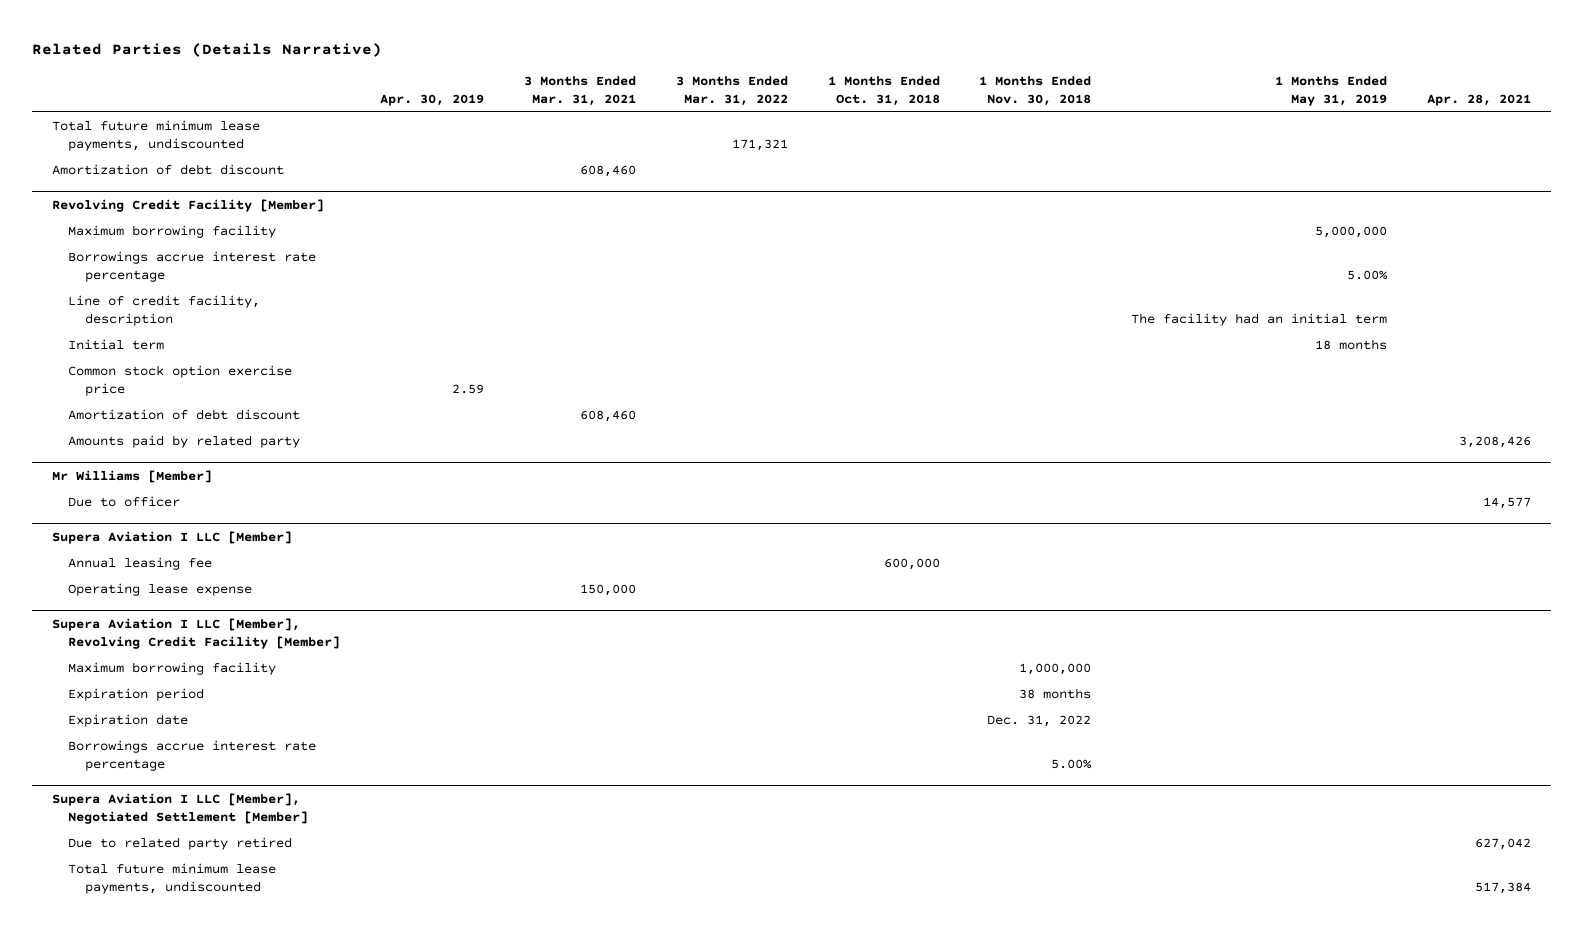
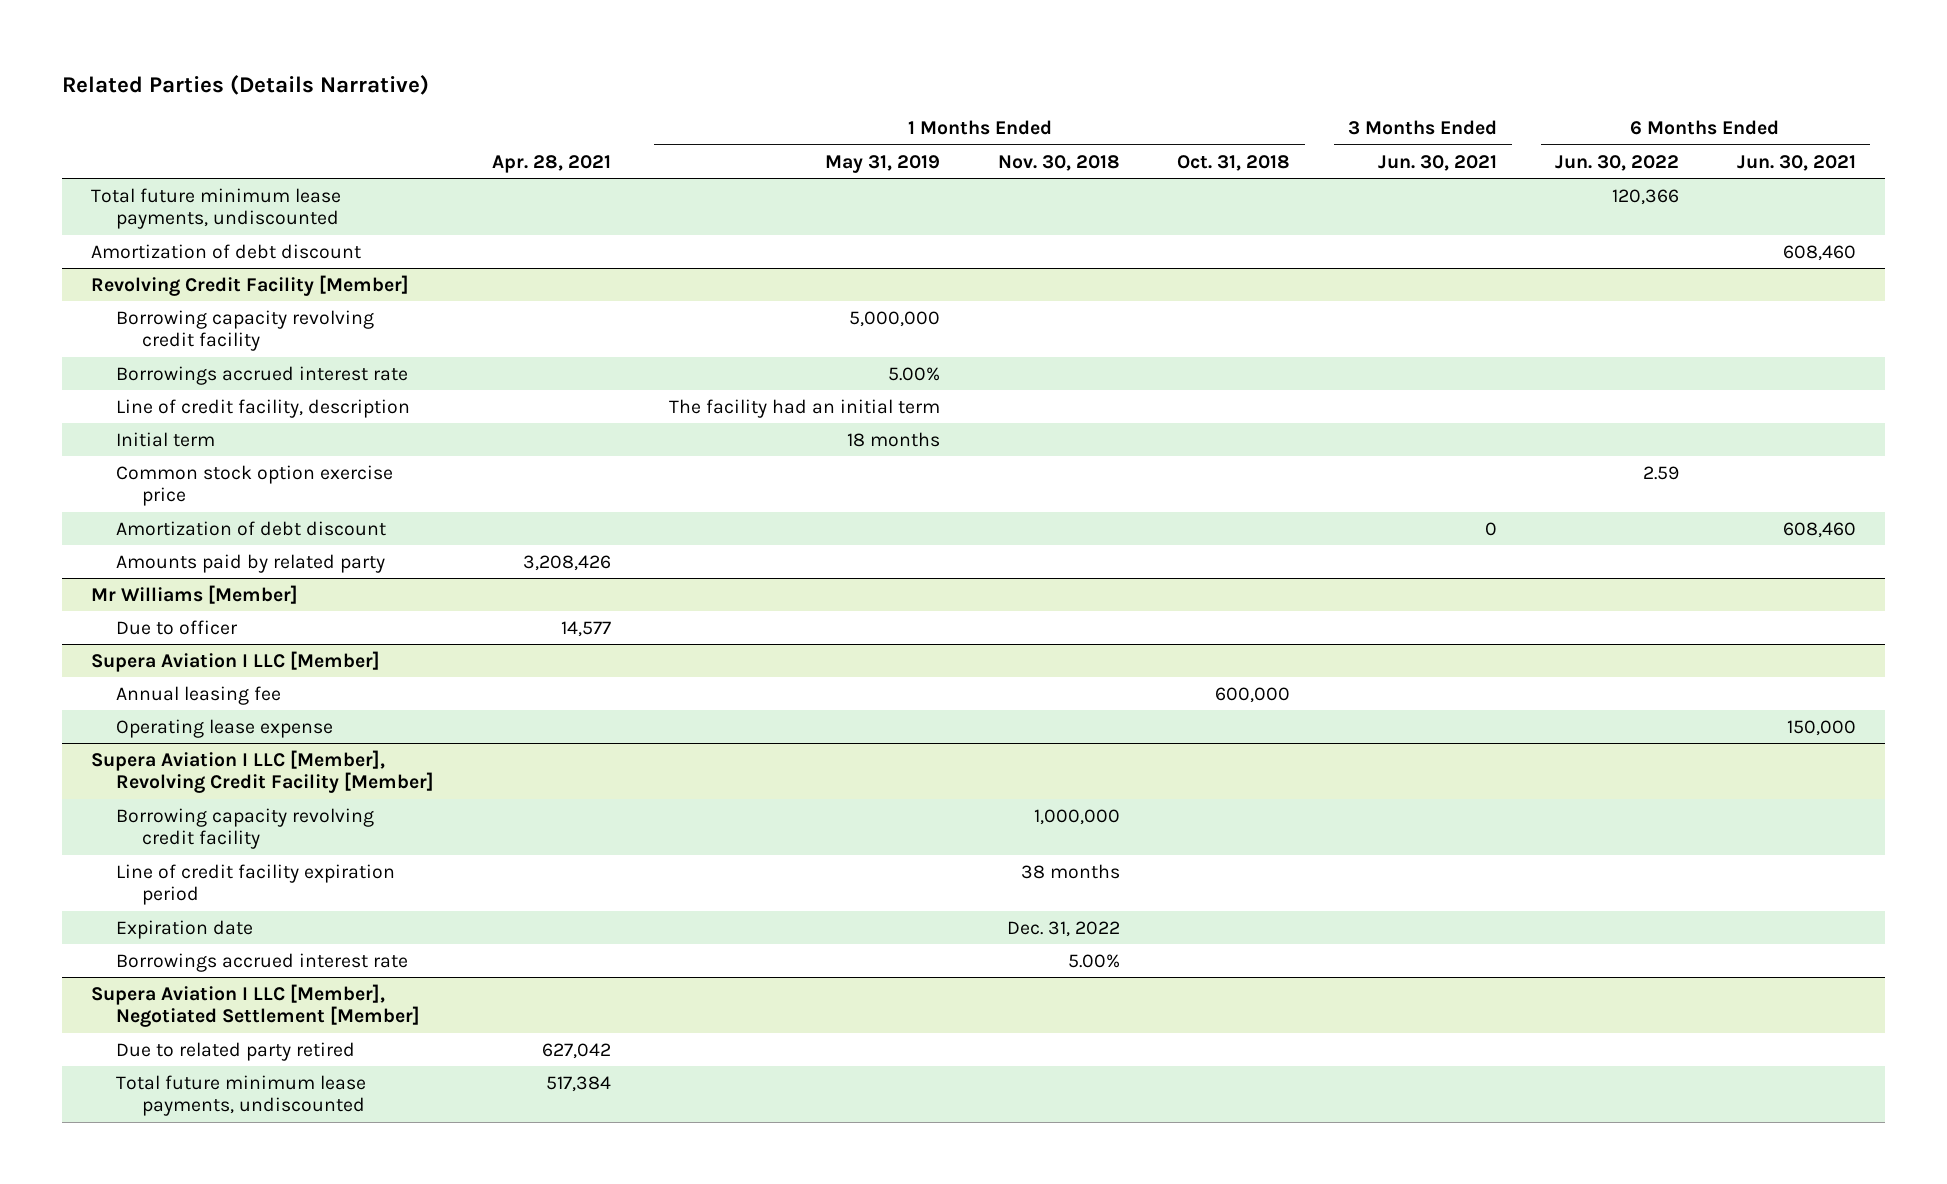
- | Apr. 30, 2019 | 3 Months Ended Mar. 31, 2021 | 3 Months Ended Mar. 31, 2022 | 1 Months Ended Oct. 31, 2018 | 1 Months Ended Nov. 30, 2018 | 1 Months Ended May 31, 2019 | Apr. 28, 2021
+ | Apr. 28, 2021 | 1 Months Ended May 31, 2019 | 1 Months Ended Nov. 30, 2018 | 1 Months Ended Oct. 31, 2018 | 3 Months Ended Jun. 30, 2021 | 6 Months Ended Jun. 30, 2022 | 6 Months Ended Jun. 30, 2021
@ Revolving Credit Facility [Member]
- Maximum borrowing facility | | | | | | 5,000,000 |
- Borrowings accrue interest rate percentage | | | | | | 5.00% |
+ Borrowing capacity revolving credit facility | | 5,000,000 | | | | |
+ Borrowings accrued interest rate | | 5.00% | | | | |
@ Supera Aviation I LLC [Member], Revolving Credit Facility [Member]
- Maximum borrowing facility | | | | | 1,000,000 | |
- Expiration period | | | | | 38 months | |
+ Borrowing capacity revolving credit facility | | | 1,000,000 | | | |
+ Line of credit facility expiration period | | | 38 months | | | |
- Borrowings accrue interest rate percentage | | | | | 5.00% | |
+ Borrowings accrued interest rate | | | 5.00% | | | |

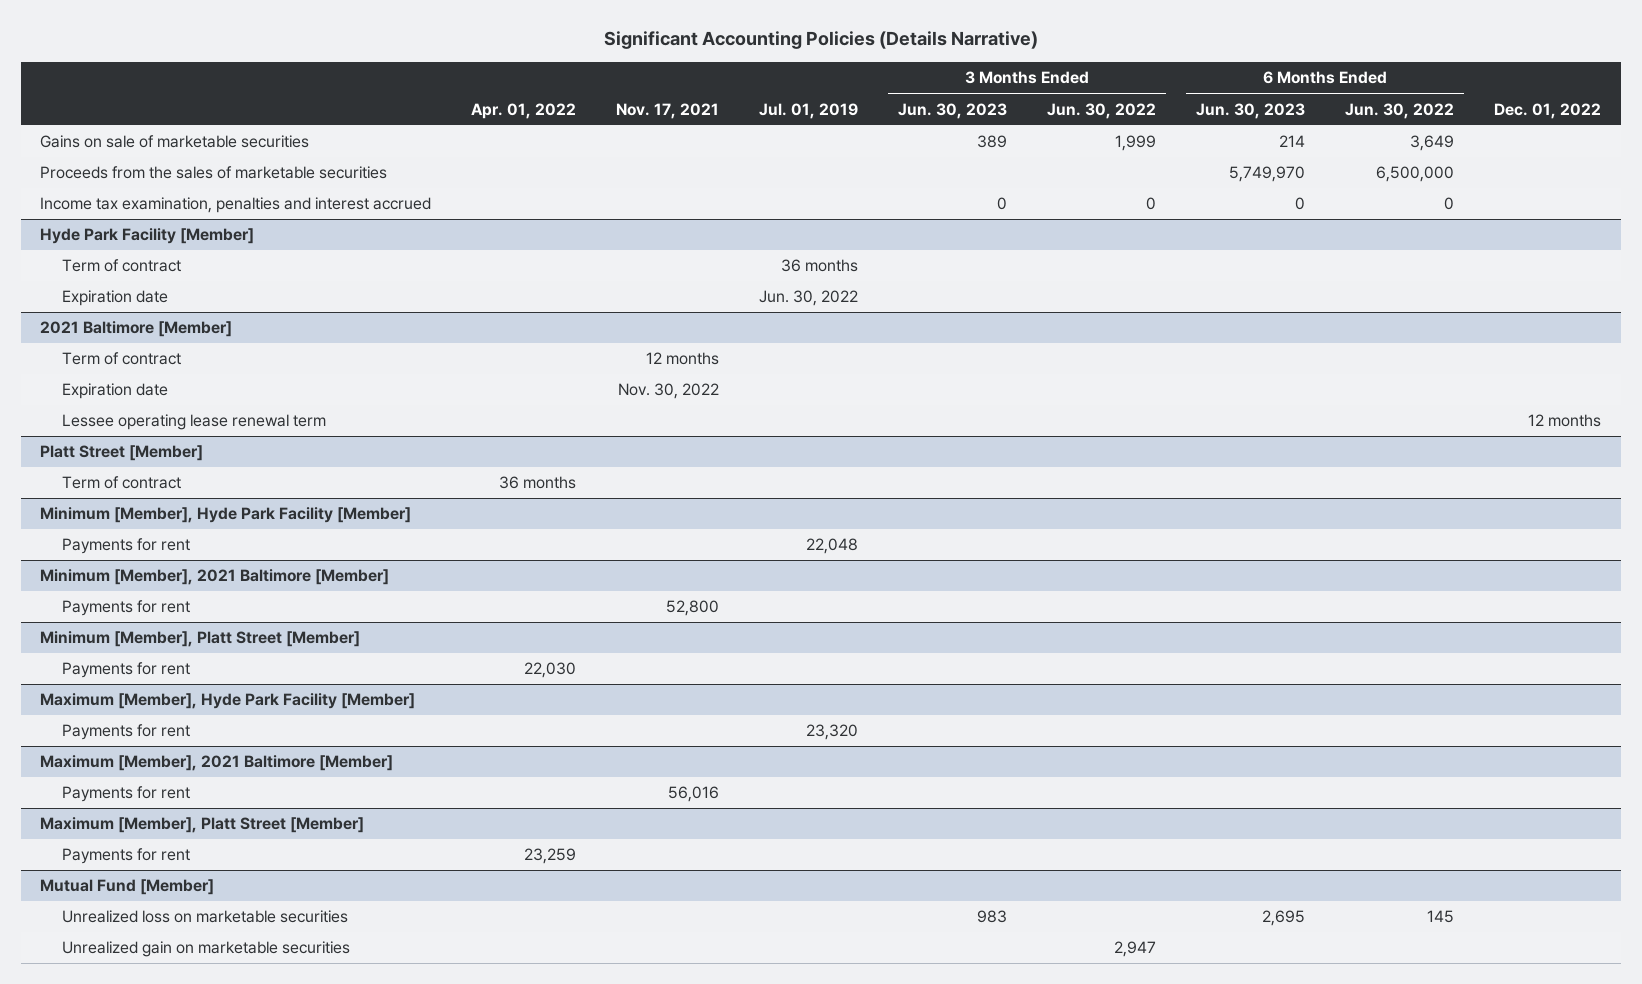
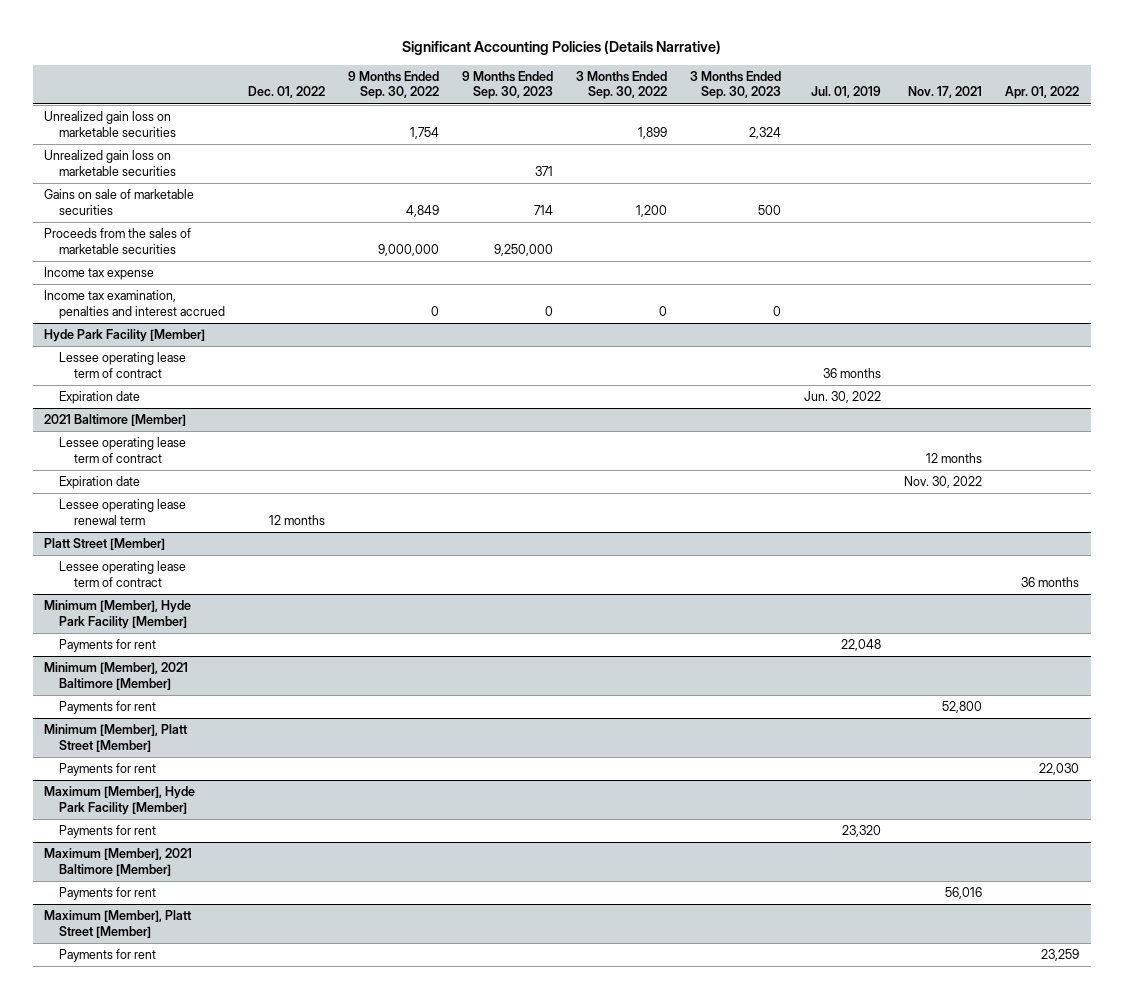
- | Apr. 01, 2022 | Nov. 17, 2021 | Jul. 01, 2019 | 3 Months Ended Jun. 30, 2023 | 3 Months Ended Jun. 30, 2022 | 6 Months Ended Jun. 30, 2023 | 6 Months Ended Jun. 30, 2022 | Dec. 01, 2022
+ | Dec. 01, 2022 | 9 Months Ended Sep. 30, 2022 | 9 Months Ended Sep. 30, 2023 | 3 Months Ended Sep. 30, 2022 | 3 Months Ended Sep. 30, 2023 | Jul. 01, 2019 | Nov. 17, 2021 | Apr. 01, 2022
+ Unrealized gain loss on marketable securities | | 1,754 | | 1,899 | 2,324 | | |
+ Unrealized gain loss on marketable securities | | | 371 | | | | |
+ Income tax expense
@ Hyde Park Facility [Member]
- Term of contract | | | 36 months | | | | |
+ Lessee operating lease term of contract | | | | | | 36 months | |
@ 2021 Baltimore [Member]
- Term of contract | | 12 months | | | | | |
+ Lessee operating lease term of contract | | | | | | | 12 months |
@ Platt Street [Member]
- Term of contract | 36 months | | | | | | |
+ Lessee operating lease term of contract | | | | | | | | 36 months
- Mutual Fund [Member]
- Unrealized loss on marketable securities | | | | 983 | | 2,695 | 145 |
- Unrealized gain on marketable securities | | | | | 2,947 | | |

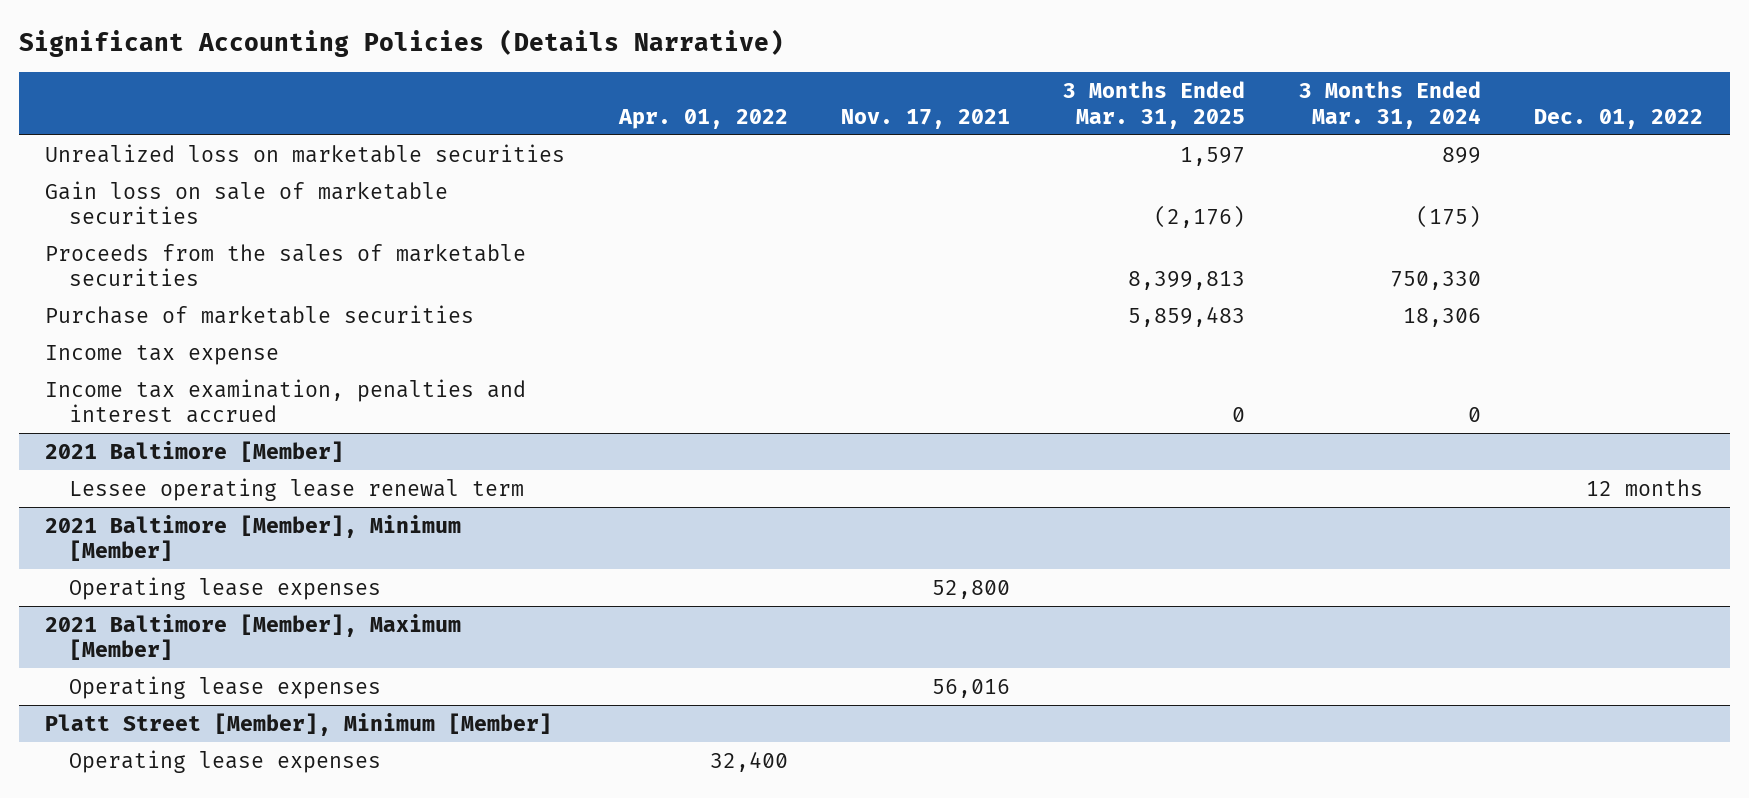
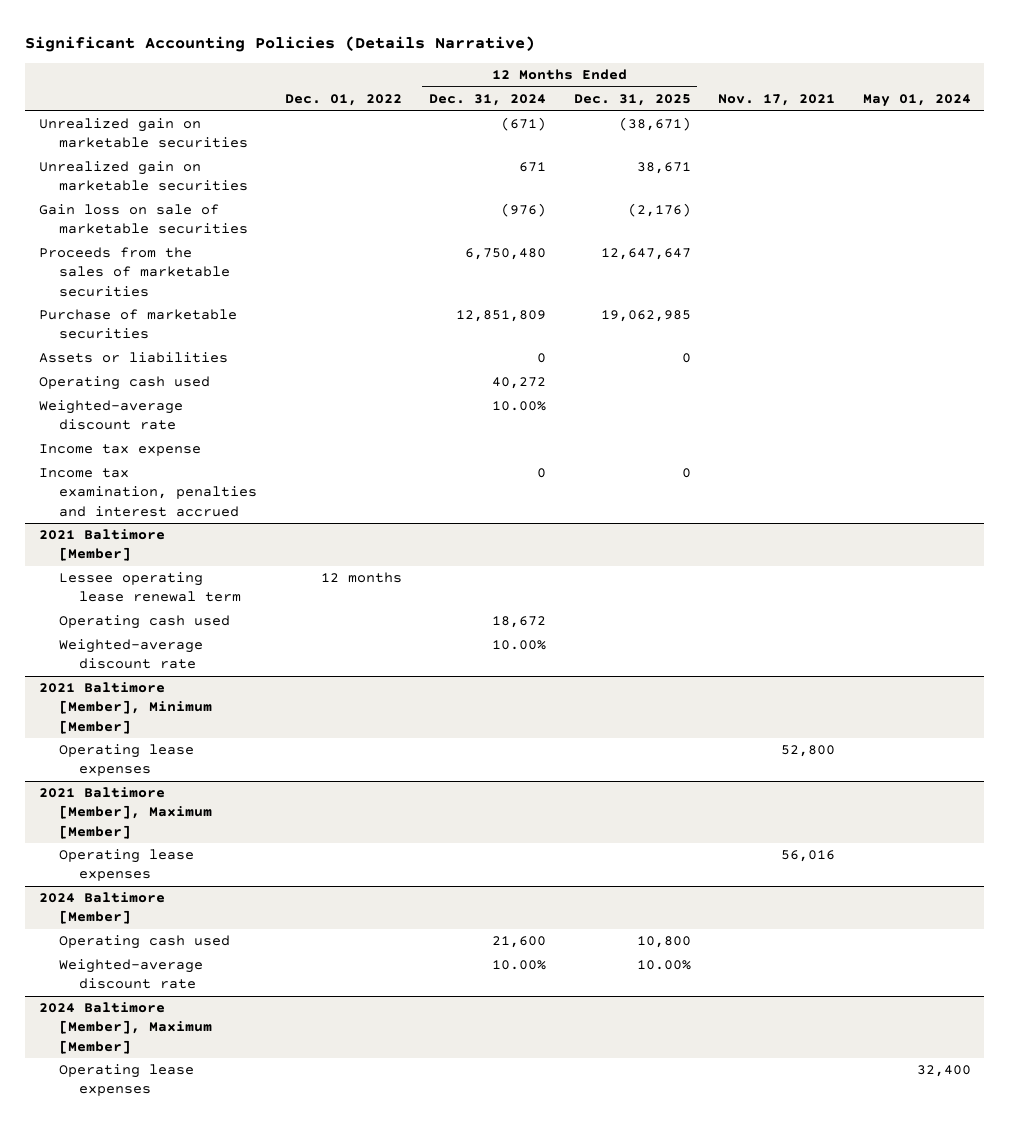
- | Apr. 01, 2022 | Nov. 17, 2021 | 3 Months Ended Mar. 31, 2025 | 3 Months Ended Mar. 31, 2024 | Dec. 01, 2022
+ | Dec. 01, 2022 | 12 Months Ended Dec. 31, 2024 | 12 Months Ended Dec. 31, 2025 | Nov. 17, 2021 | May 01, 2024
- Unrealized loss on marketable securities | | | 1,597 | 899 |
+ Unrealized gain on marketable securities | | (671) | (38,671) | |
+ Unrealized gain on marketable securities | | 671 | 38,671 | |
+ Assets or liabilities | | 0 | 0 | |
+ Operating cash used | | 40,272 | | |
+ Weighted-average discount rate | | 10.00% | | |
@ 2021 Baltimore [Member]
+ Operating cash used | | 18,672 | | |
+ Weighted-average discount rate | | 10.00% | | |
- Platt Street [Member], Minimum [Member]
- Operating lease expenses | 32,400 | | | |
+ 2024 Baltimore [Member]
+ Operating cash used | | 21,600 | 10,800 | |
+ Weighted-average discount rate | | 10.00% | 10.00% | |
+ 2024 Baltimore [Member], Maximum [Member]
+ Operating lease expenses | | | | | 32,400

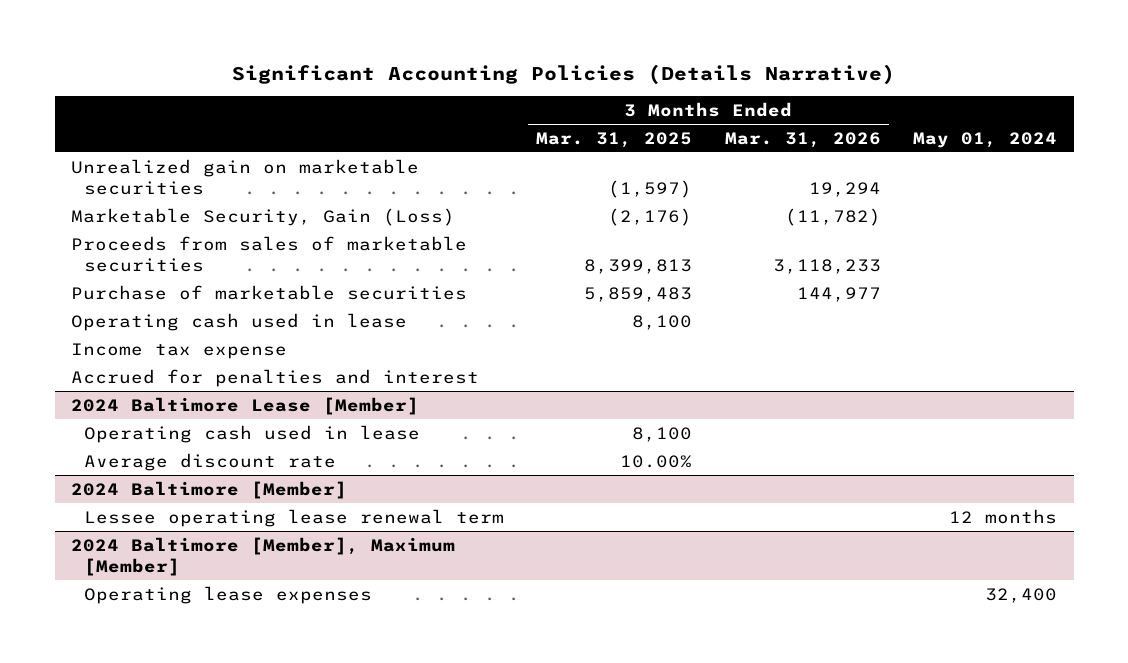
- | Dec. 01, 2022 | 12 Months Ended Dec. 31, 2024 | 12 Months Ended Dec. 31, 2025 | Nov. 17, 2021 | May 01, 2024
+ | 3 Months Ended Mar. 31, 2025 | 3 Months Ended Mar. 31, 2026 | May 01, 2024
- Unrealized gain on marketable securities | | 671 | 38,671 | |
- Gain loss on sale of marketable securities | | (976) | (2,176) | |
- Proceeds from the sales of marketable securities | | 6,750,480 | 12,647,647 | |
+ Marketable Security, Gain (Loss) | (2,176) | (11,782) |
+ Proceeds from sales of marketable securities | 8,399,813 | 3,118,233 |
- Assets or liabilities | | 0 | 0 | |
- Operating cash used | | 40,272 | | |
- Weighted-average discount rate | | 10.00% | | |
+ Operating cash used in lease | 8,100 | |
- Income tax examination, penalties and interest accrued | | 0 | 0 | |
- 2021 Baltimore [Member]
- Lessee operating lease renewal term | 12 months | | | |
- Operating cash used | | 18,672 | | |
- Weighted-average discount rate | | 10.00% | | |
- 2021 Baltimore [Member], Minimum [Member]
- Operating lease expenses | | | | 52,800 |
- 2021 Baltimore [Member], Maximum [Member]
- Operating lease expenses | | | | 56,016 |
+ Accrued for penalties and interest
+ 2024 Baltimore Lease [Member]
+ Operating cash used in lease | 8,100 | |
+ Average discount rate | 10.00% | |
@ 2024 Baltimore [Member]
- Operating cash used | | 21,600 | 10,800 | |
- Weighted-average discount rate | | 10.00% | 10.00% | |
+ Lessee operating lease renewal term | | | 12 months

